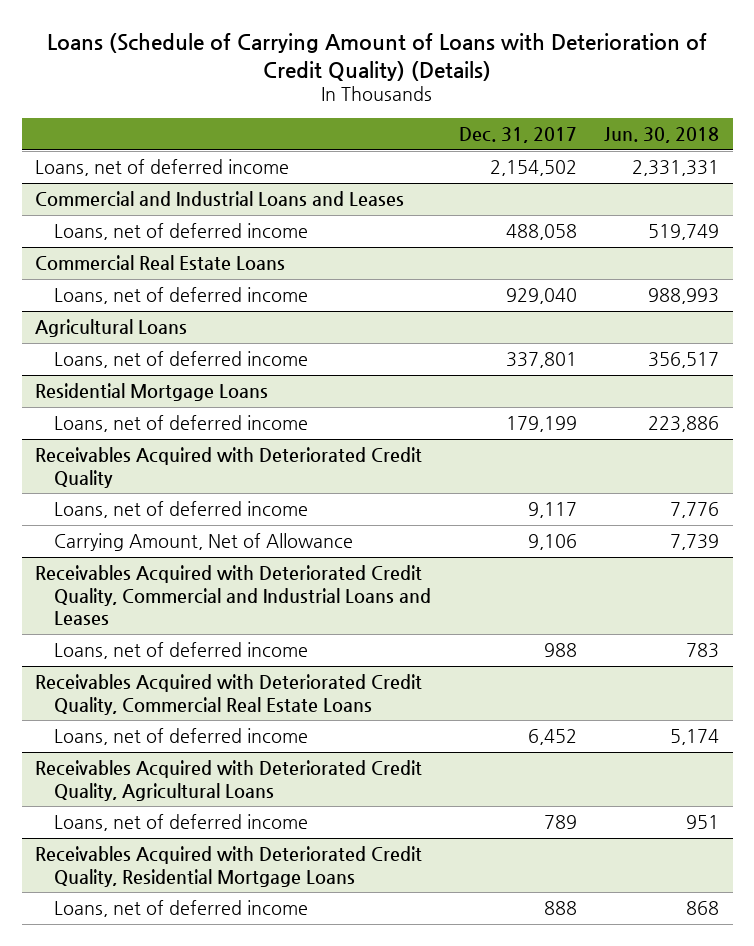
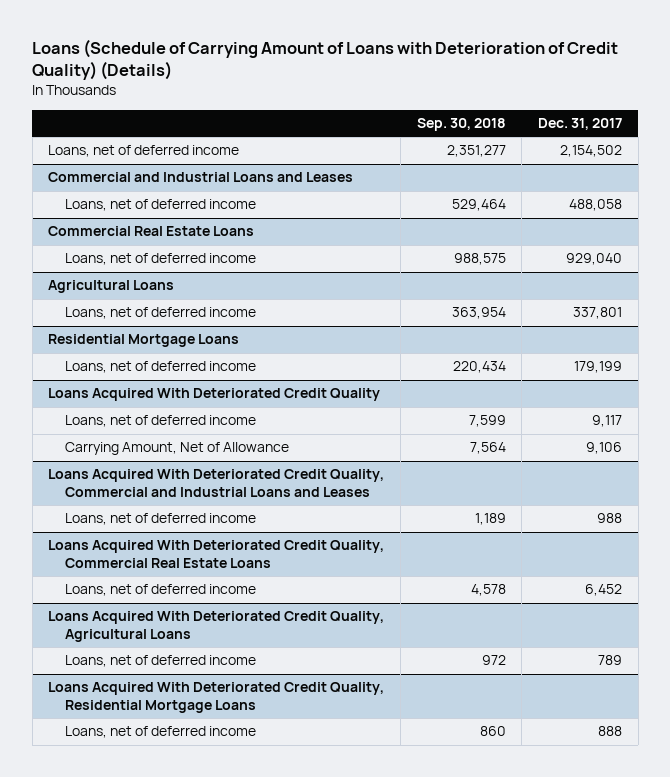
- | Dec. 31, 2017 | Jun. 30, 2018
+ | Sep. 30, 2018 | Dec. 31, 2017
- Receivables Acquired with Deteriorated Credit Quality
+ Loans Acquired With Deteriorated Credit Quality
- Receivables Acquired with Deteriorated Credit Quality, Commercial and Industrial Loans and Leases
+ Loans Acquired With Deteriorated Credit Quality, Commercial and Industrial Loans and Leases
- Receivables Acquired with Deteriorated Credit Quality, Commercial Real Estate Loans
+ Loans Acquired With Deteriorated Credit Quality, Commercial Real Estate Loans
- Receivables Acquired with Deteriorated Credit Quality, Agricultural Loans
+ Loans Acquired With Deteriorated Credit Quality, Agricultural Loans
- Receivables Acquired with Deteriorated Credit Quality, Residential Mortgage Loans
+ Loans Acquired With Deteriorated Credit Quality, Residential Mortgage Loans

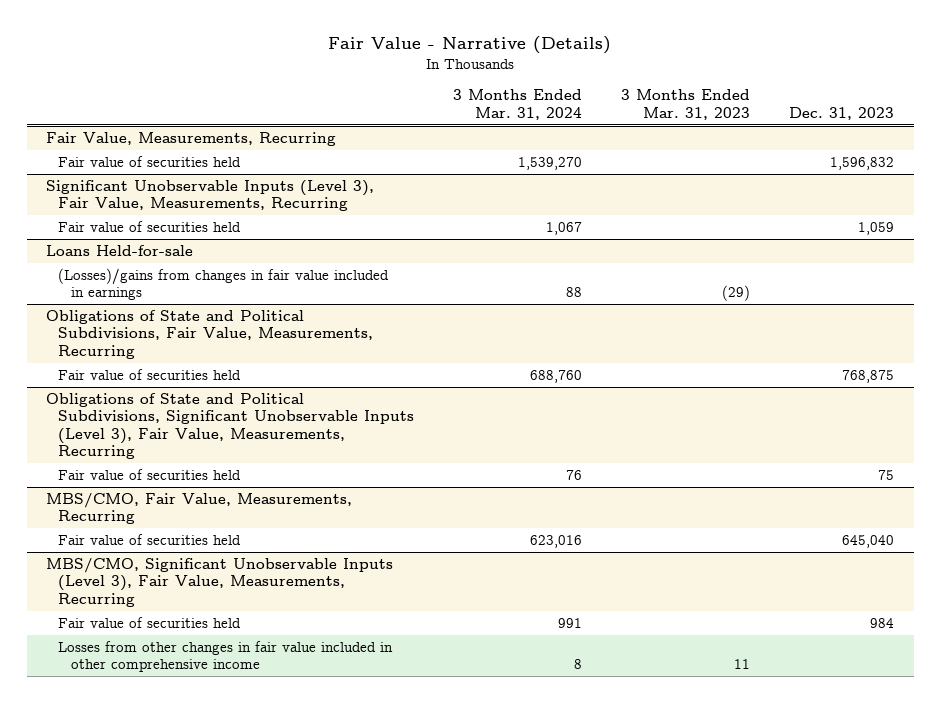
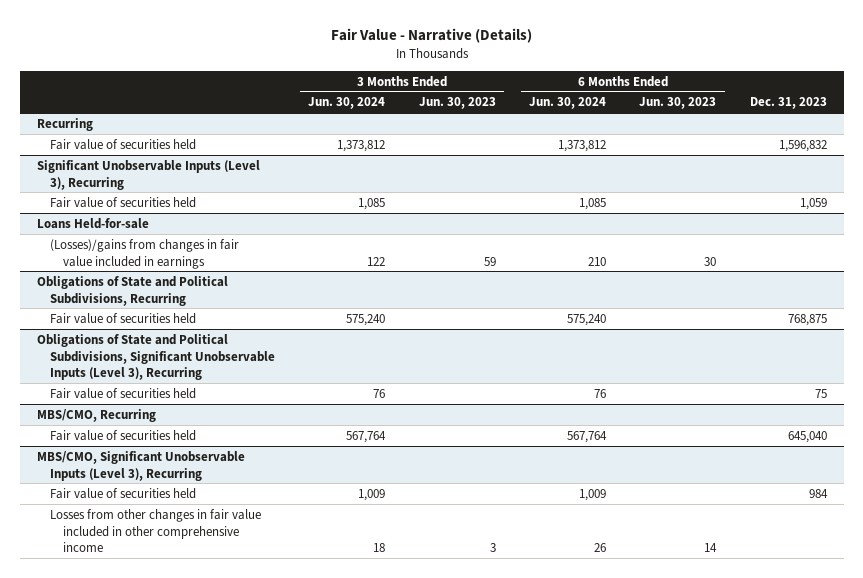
- | 3 Months Ended Mar. 31, 2024 | 3 Months Ended Mar. 31, 2023 | Dec. 31, 2023
+ | 3 Months Ended Jun. 30, 2024 | 3 Months Ended Jun. 30, 2023 | 6 Months Ended Jun. 30, 2024 | 6 Months Ended Jun. 30, 2023 | Dec. 31, 2023
- Fair Value, Measurements, Recurring
+ Recurring
- Significant Unobservable Inputs (Level 3), Fair Value, Measurements, Recurring
+ Significant Unobservable Inputs (Level 3), Recurring
- Obligations of State and Political Subdivisions, Fair Value, Measurements, Recurring
+ Obligations of State and Political Subdivisions, Recurring
- Obligations of State and Political Subdivisions, Significant Unobservable Inputs (Level 3), Fair Value, Measurements, Recurring
+ Obligations of State and Political Subdivisions, Significant Unobservable Inputs (Level 3), Recurring
- MBS/CMO, Fair Value, Measurements, Recurring
+ MBS/CMO, Recurring
- MBS/CMO, Significant Unobservable Inputs (Level 3), Fair Value, Measurements, Recurring
+ MBS/CMO, Significant Unobservable Inputs (Level 3), Recurring

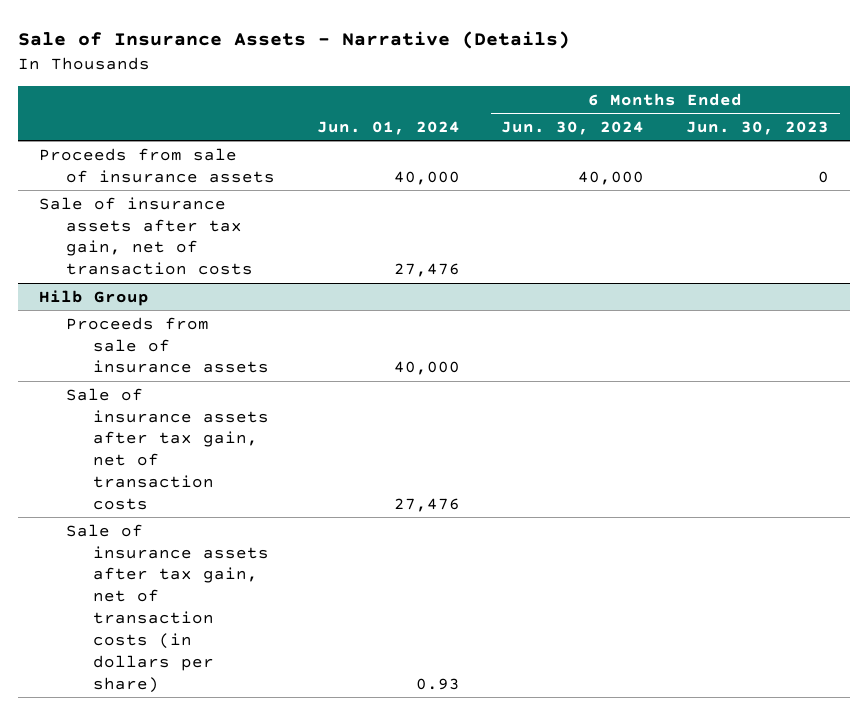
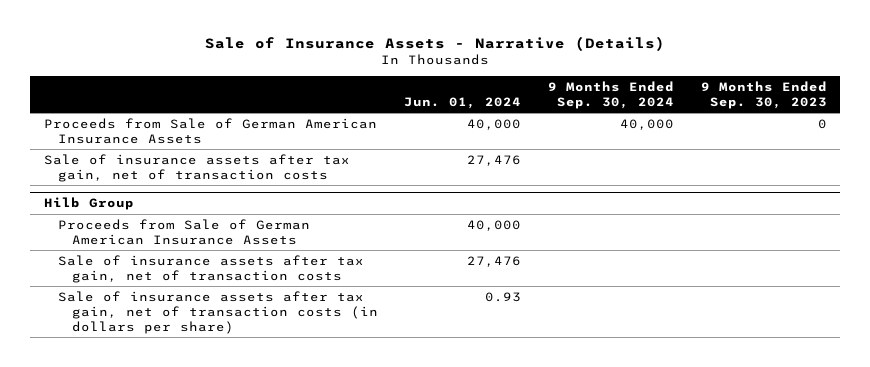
- | Jun. 01, 2024 | 6 Months Ended Jun. 30, 2024 | 6 Months Ended Jun. 30, 2023
+ | Jun. 01, 2024 | 9 Months Ended Sep. 30, 2024 | 9 Months Ended Sep. 30, 2023
- Proceeds from sale of insurance assets | 40,000 | 40,000 | 0
+ Proceeds from Sale of German American Insurance Assets | 40,000 | 40,000 | 0
@ Hilb Group
- Proceeds from sale of insurance assets | 40,000 | |
+ Proceeds from Sale of German American Insurance Assets | 40,000 | |

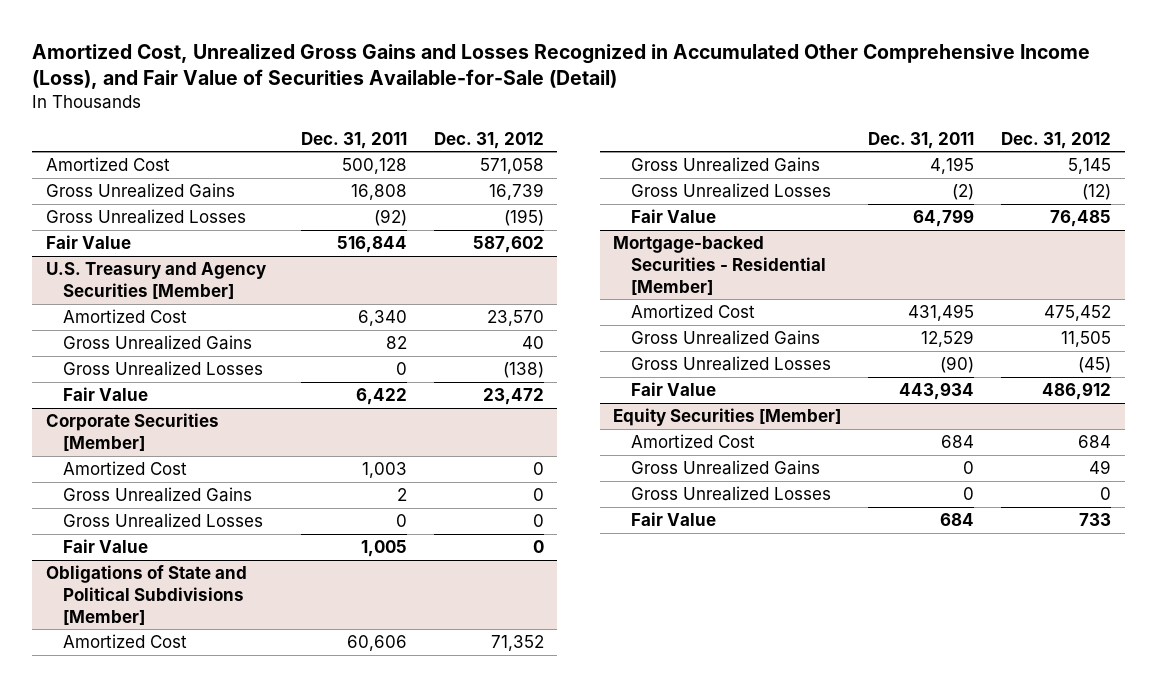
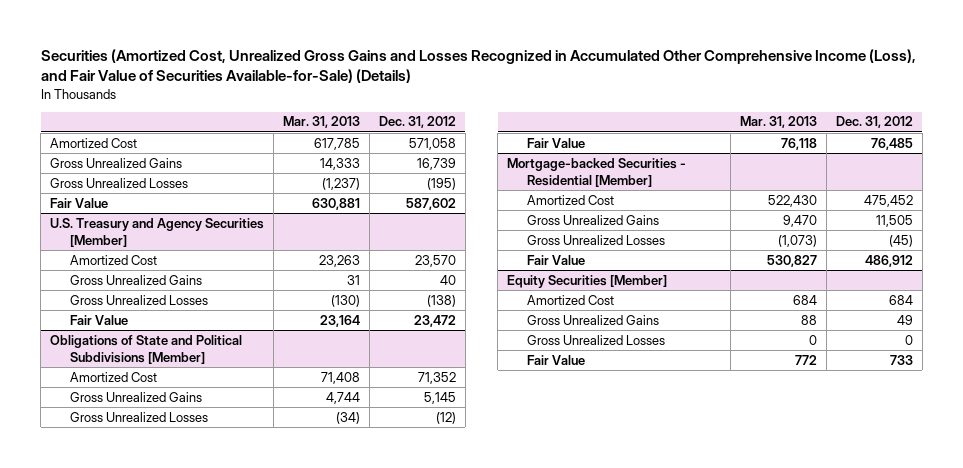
- Amortized Cost, Unrealized Gross Gains and Losses Recognized in Accumulated Other Comprehensive Income (Loss), and Fair Value of Securities Available-for-Sale (Detail)
+ Securities (Amortized Cost, Unrealized Gross Gains and Losses Recognized in Accumulated Other Comprehensive Income (Loss), and Fair Value of Securities Available-for-Sale) (Details)
- | Dec. 31, 2011 | Dec. 31, 2012
+ | Mar. 31, 2013 | Dec. 31, 2012
- Corporate Securities [Member]
- Amortized Cost | 1,003 | 0
- Gross Unrealized Gains | 2 | 0
- Gross Unrealized Losses | 0 | 0
- Fair Value | 1,005 | 0

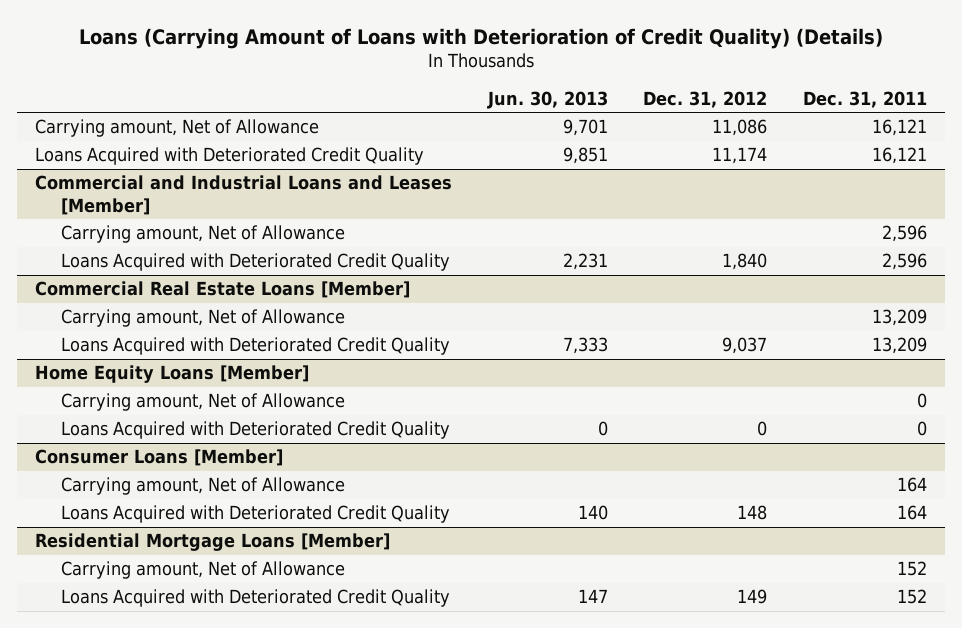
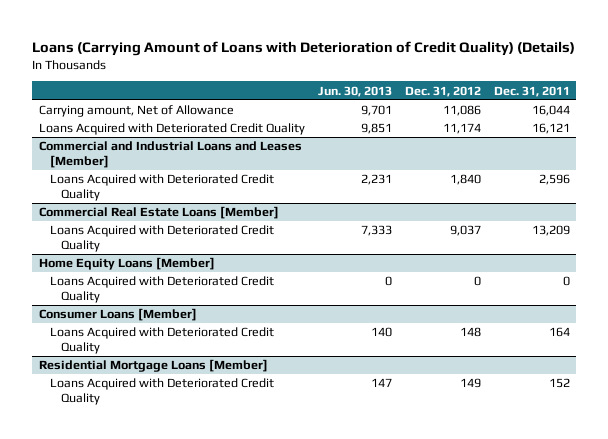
- Carrying amount, Net of Allowance | 9,701 | 11,086 | 16,121
+ Carrying amount, Net of Allowance | 9,701 | 11,086 | 16,044
@ Commercial and Industrial Loans and Leases [Member]
- Carrying amount, Net of Allowance | | | 2,596
@ Commercial Real Estate Loans [Member]
- Carrying amount, Net of Allowance | | | 13,209
@ Home Equity Loans [Member]
- Carrying amount, Net of Allowance | | | 0
@ Consumer Loans [Member]
- Carrying amount, Net of Allowance | | | 164
@ Residential Mortgage Loans [Member]
- Carrying amount, Net of Allowance | | | 152

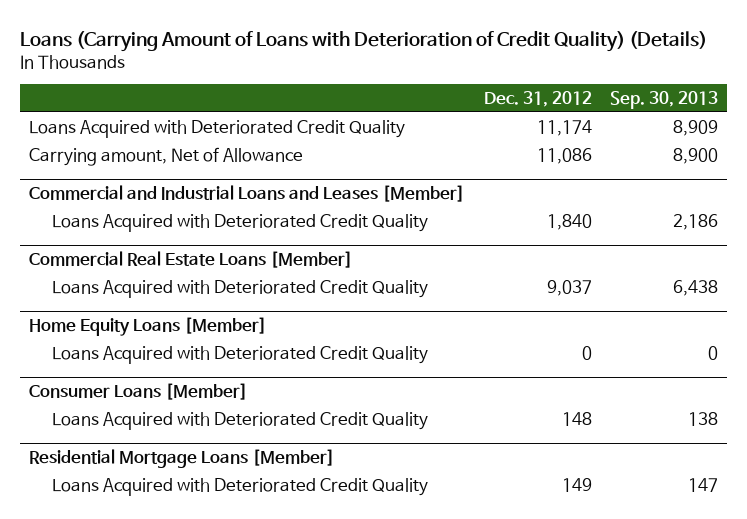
- | Jun. 30, 2013 | Dec. 31, 2012 | Dec. 31, 2011
+ | Dec. 31, 2012 | Sep. 30, 2013
moved down: Carrying amount, Net of Allowance | 11,086 | 8,900

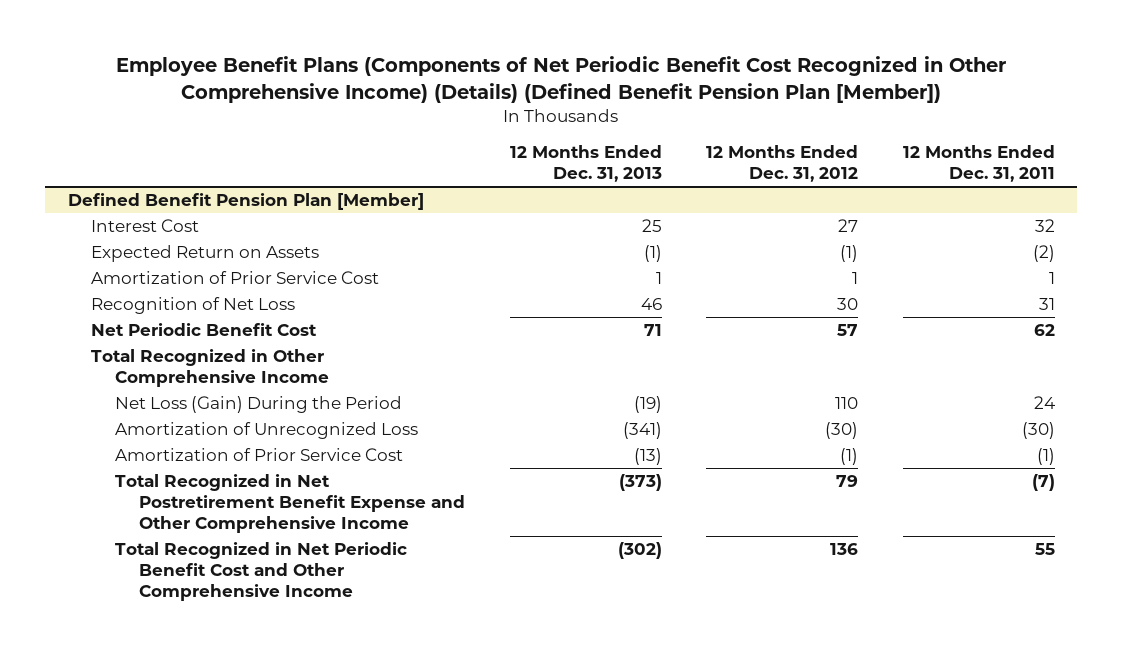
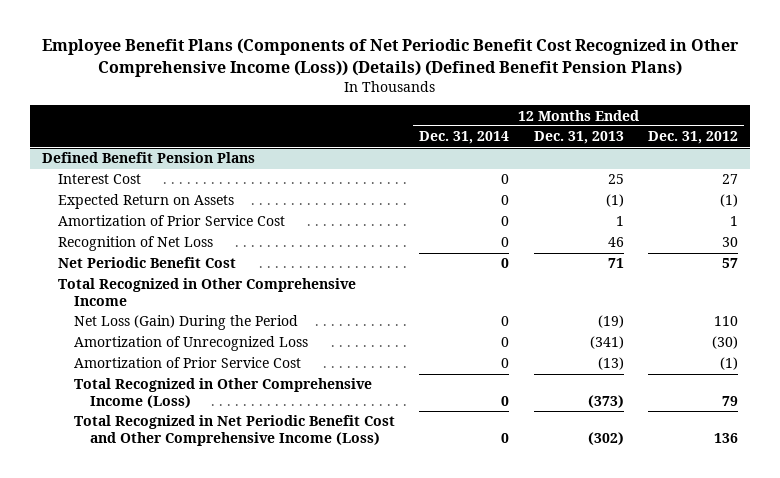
- Employee Benefit Plans (Components of Net Periodic Benefit Cost Recognized in Other Comprehensive Income) (Details) (Defined Benefit Pension Plan [Member])
+ Employee Benefit Plans (Components of Net Periodic Benefit Cost Recognized in Other Comprehensive Income (Loss)) (Details) (Defined Benefit Pension Plans)
- | 12 Months Ended Dec. 31, 2013 | 12 Months Ended Dec. 31, 2012 | 12 Months Ended Dec. 31, 2011
+ | 12 Months Ended Dec. 31, 2014 | 12 Months Ended Dec. 31, 2013 | 12 Months Ended Dec. 31, 2012
- Defined Benefit Pension Plan [Member]
+ Defined Benefit Pension Plans
- Total Recognized in Net Postretirement Benefit Expense and Other Comprehensive Income | (373) | 79 | (7)
- Total Recognized in Net Periodic Benefit Cost and Other Comprehensive Income | (302) | 136 | 55
+ Total Recognized in Other Comprehensive Income (Loss) | 0 | (373) | 79
+ Total Recognized in Net Periodic Benefit Cost and Other Comprehensive Income (Loss) | 0 | (302) | 136

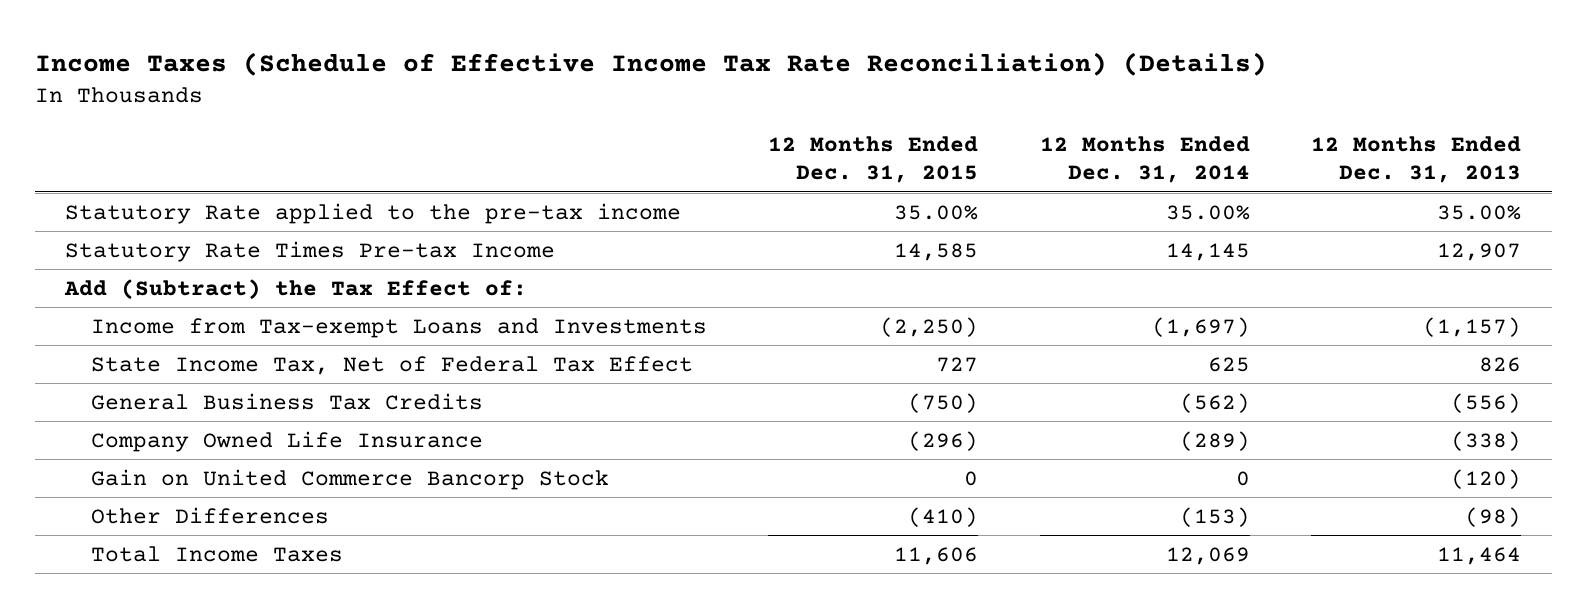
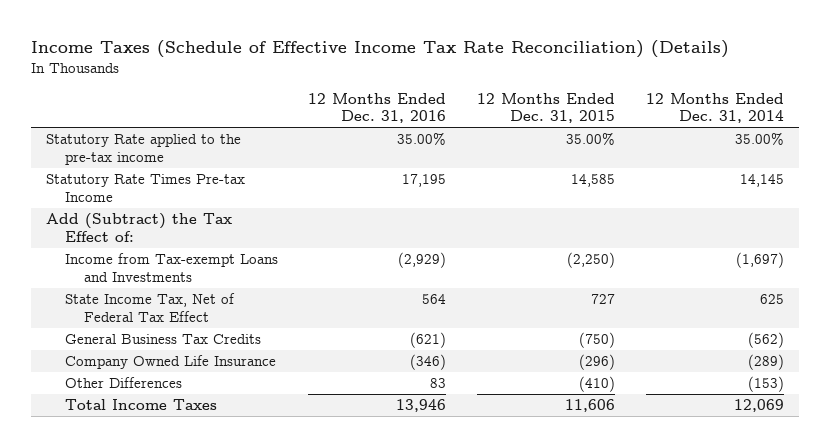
- | 12 Months Ended Dec. 31, 2015 | 12 Months Ended Dec. 31, 2014 | 12 Months Ended Dec. 31, 2013
+ | 12 Months Ended Dec. 31, 2016 | 12 Months Ended Dec. 31, 2015 | 12 Months Ended Dec. 31, 2014
- Gain on United Commerce Bancorp Stock | 0 | 0 | (120)

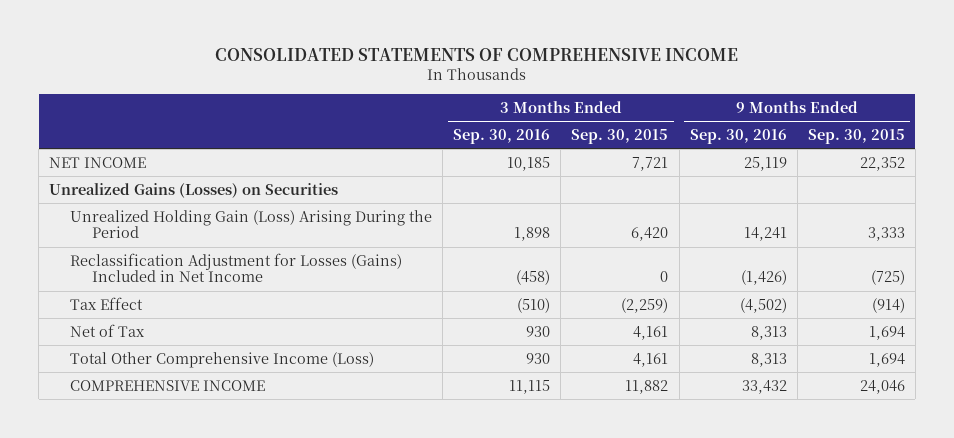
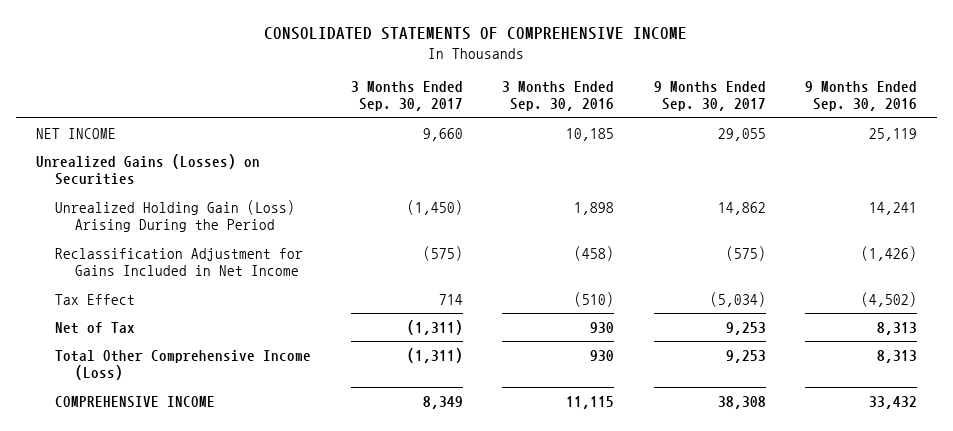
- | 3 Months Ended Sep. 30, 2016 | 3 Months Ended Sep. 30, 2015 | 9 Months Ended Sep. 30, 2016 | 9 Months Ended Sep. 30, 2015
+ | 3 Months Ended Sep. 30, 2017 | 3 Months Ended Sep. 30, 2016 | 9 Months Ended Sep. 30, 2017 | 9 Months Ended Sep. 30, 2016
- Reclassification Adjustment for Losses (Gains) Included in Net Income | (458) | 0 | (1,426) | (725)
+ Reclassification Adjustment for Gains Included in Net Income | (575) | (458) | (575) | (1,426)

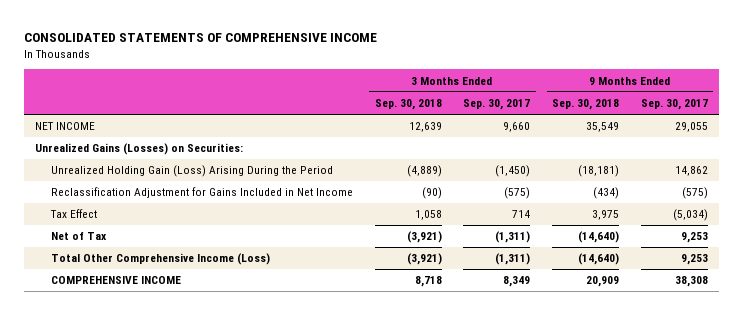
- | 3 Months Ended Sep. 30, 2017 | 3 Months Ended Sep. 30, 2016 | 9 Months Ended Sep. 30, 2017 | 9 Months Ended Sep. 30, 2016
+ | 3 Months Ended Sep. 30, 2018 | 3 Months Ended Sep. 30, 2017 | 9 Months Ended Sep. 30, 2018 | 9 Months Ended Sep. 30, 2017
- Unrealized Gains (Losses) on Securities
+ Unrealized Gains (Losses) on Securities:

